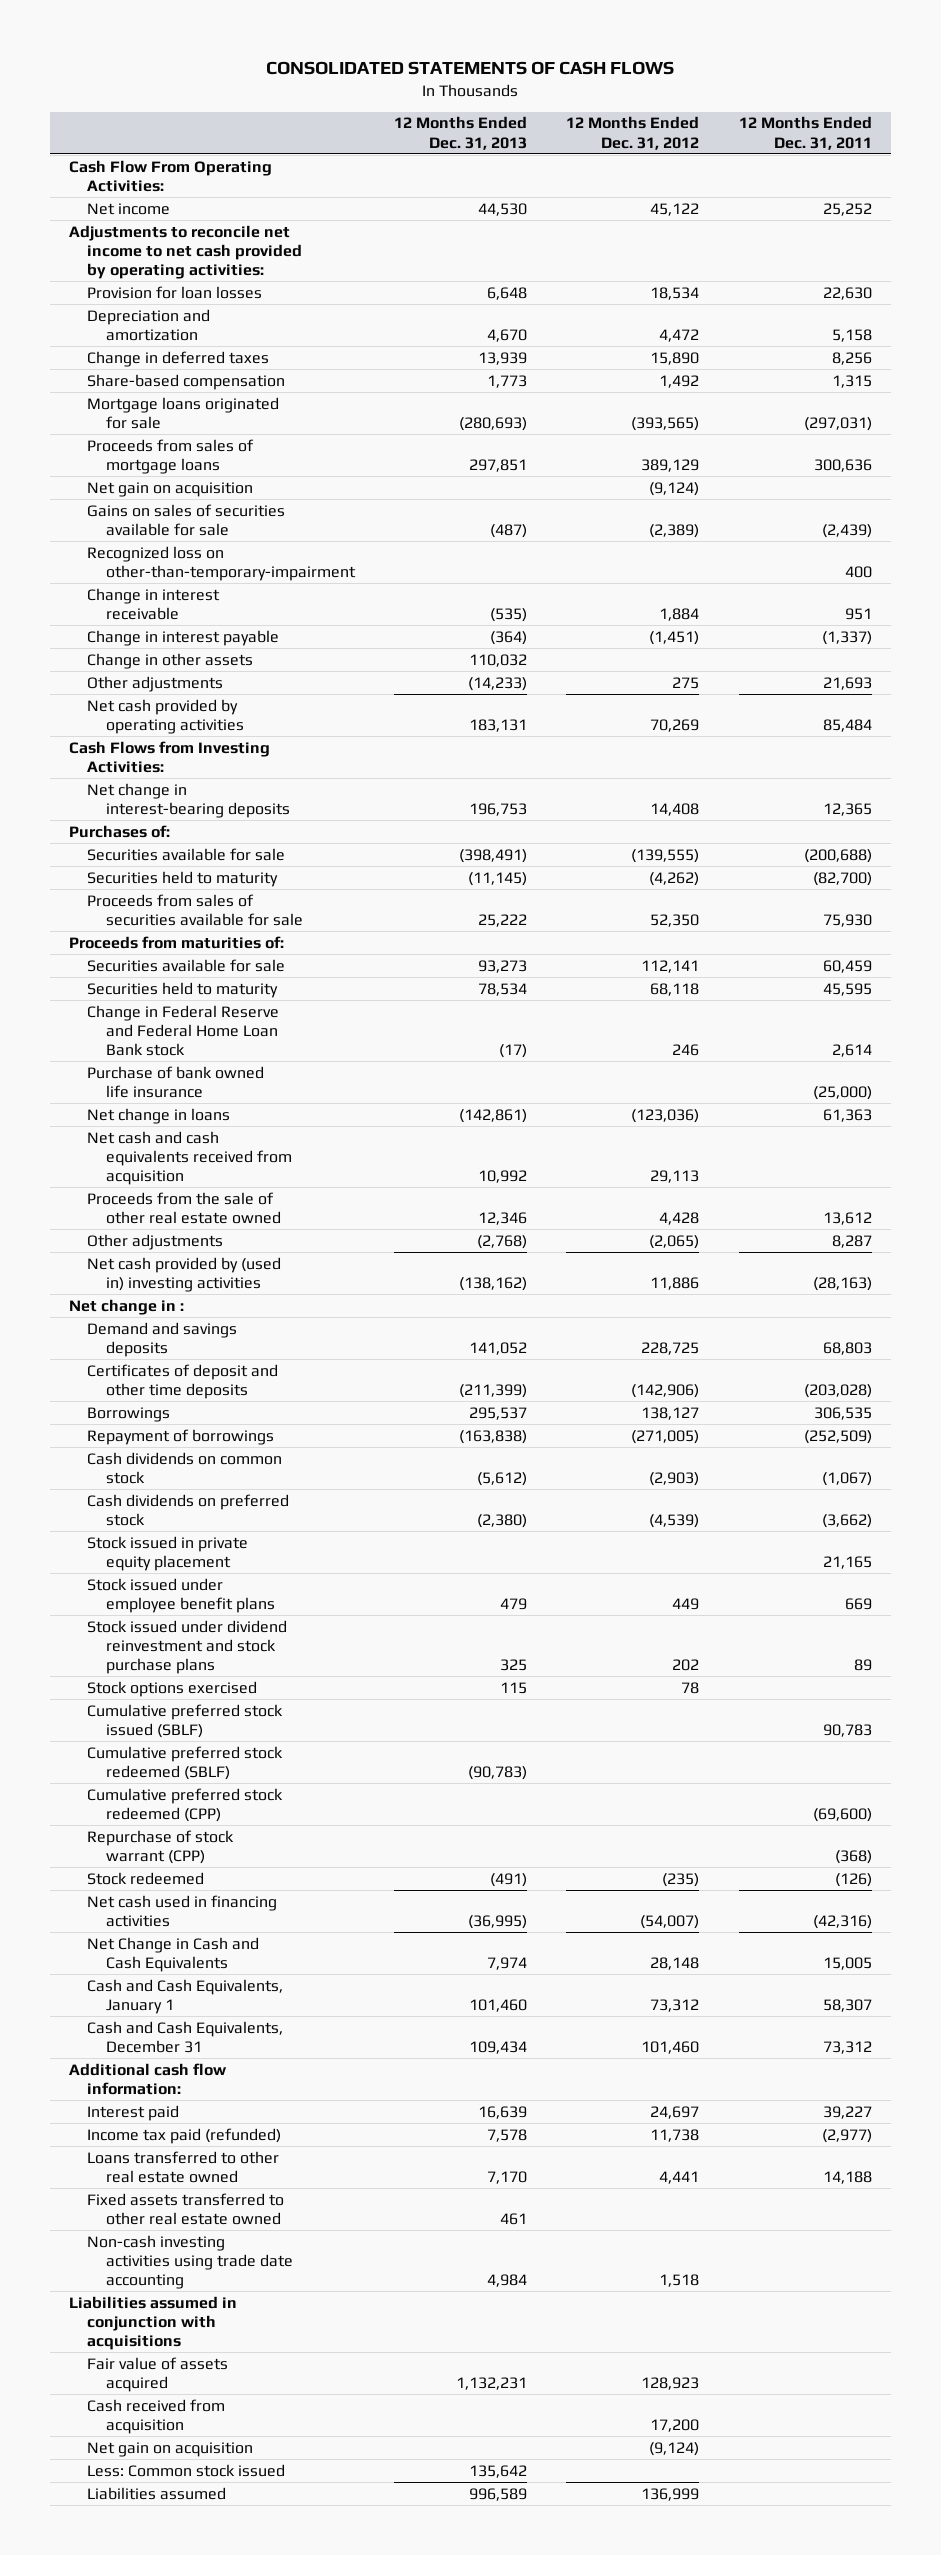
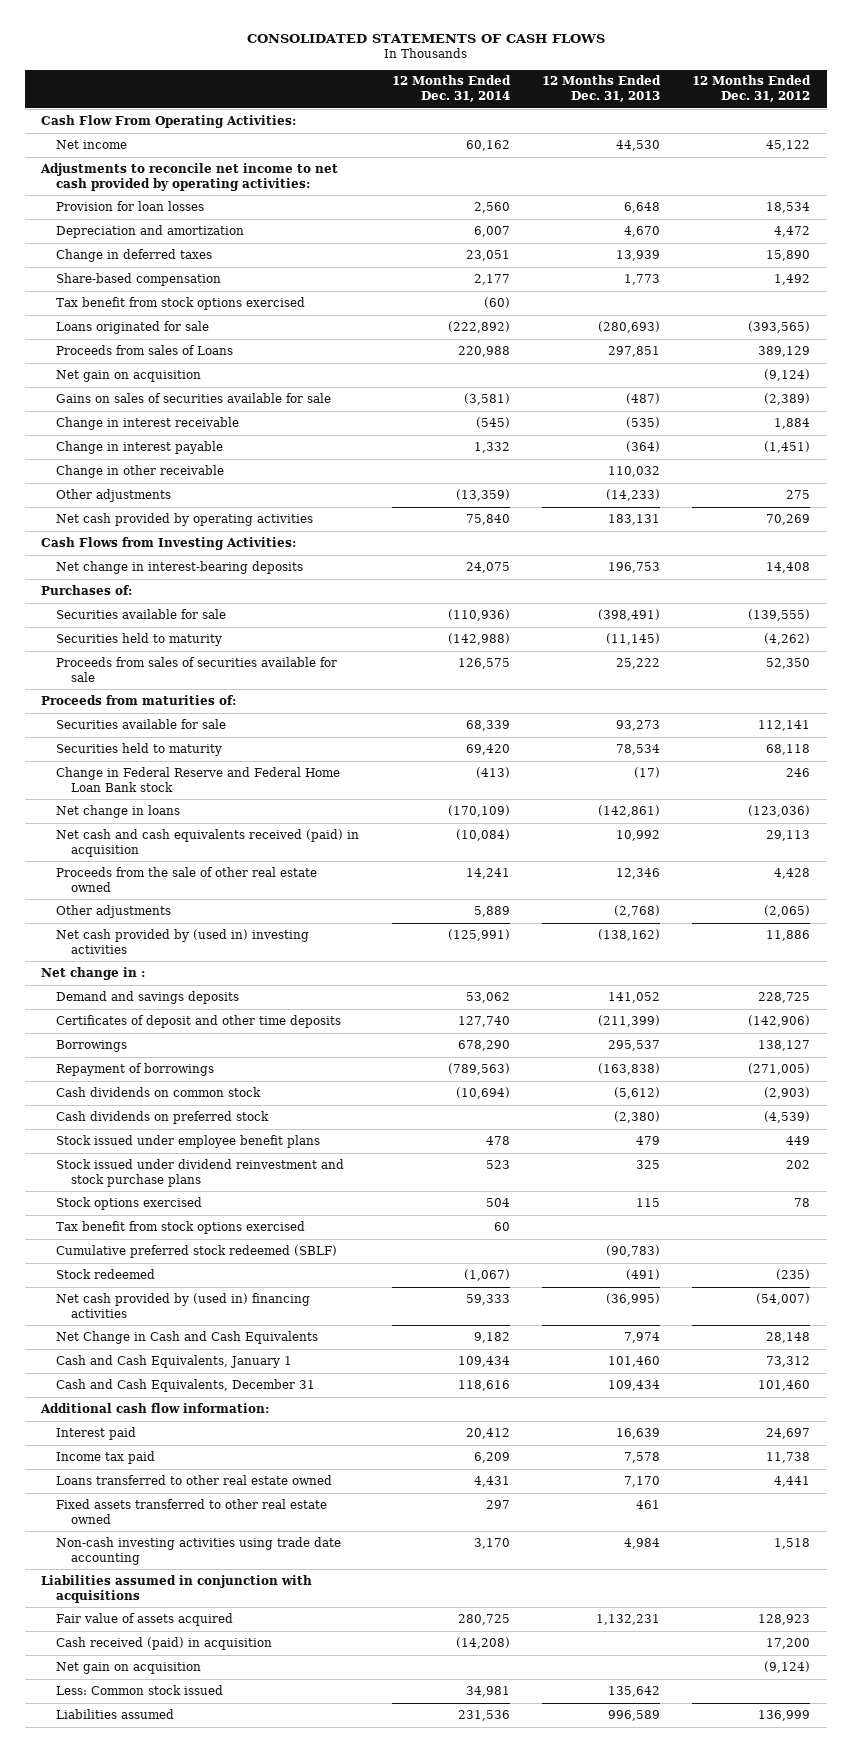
- | 12 Months Ended Dec. 31, 2013 | 12 Months Ended Dec. 31, 2012 | 12 Months Ended Dec. 31, 2011
+ | 12 Months Ended Dec. 31, 2014 | 12 Months Ended Dec. 31, 2013 | 12 Months Ended Dec. 31, 2012
- Mortgage loans originated for sale | (280,693) | (393,565) | (297,031)
- Proceeds from sales of mortgage loans | 297,851 | 389,129 | 300,636
+ Tax benefit from stock options exercised | (60) | |
+ Loans originated for sale | (222,892) | (280,693) | (393,565)
+ Proceeds from sales of Loans | 220,988 | 297,851 | 389,129
- Recognized loss on other-than-temporary-impairment | | | 400
- Change in other assets | 110,032 | |
+ Change in other receivable | | 110,032 |
- Purchase of bank owned life insurance | | | (25,000)
- Net cash and cash equivalents received from acquisition | 10,992 | 29,113 |
+ Net cash and cash equivalents received (paid) in acquisition | (10,084) | 10,992 | 29,113
- Stock issued in private equity placement | | | 21,165
- Cumulative preferred stock issued (SBLF) | | | 90,783
+ Tax benefit from stock options exercised | 60 | |
- Cumulative preferred stock redeemed (CPP) | | | (69,600)
- Repurchase of stock warrant (CPP) | | | (368)
- Net cash used in financing activities | (36,995) | (54,007) | (42,316)
+ Net cash provided by (used in) financing activities | 59,333 | (36,995) | (54,007)
- Income tax paid (refunded) | 7,578 | 11,738 | (2,977)
+ Income tax paid | 6,209 | 7,578 | 11,738
- Cash received from acquisition | | 17,200 |
+ Cash received (paid) in acquisition | (14,208) | | 17,200

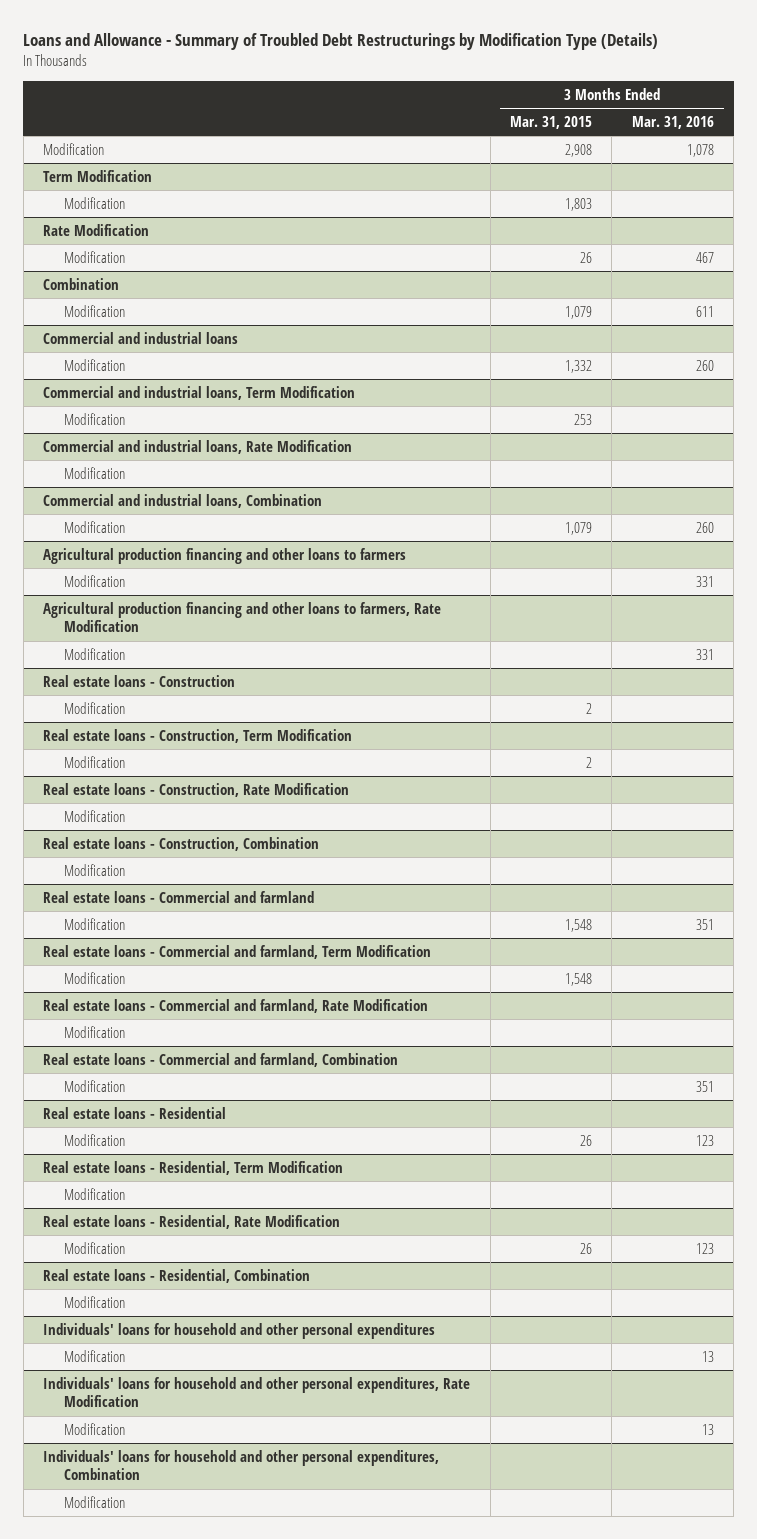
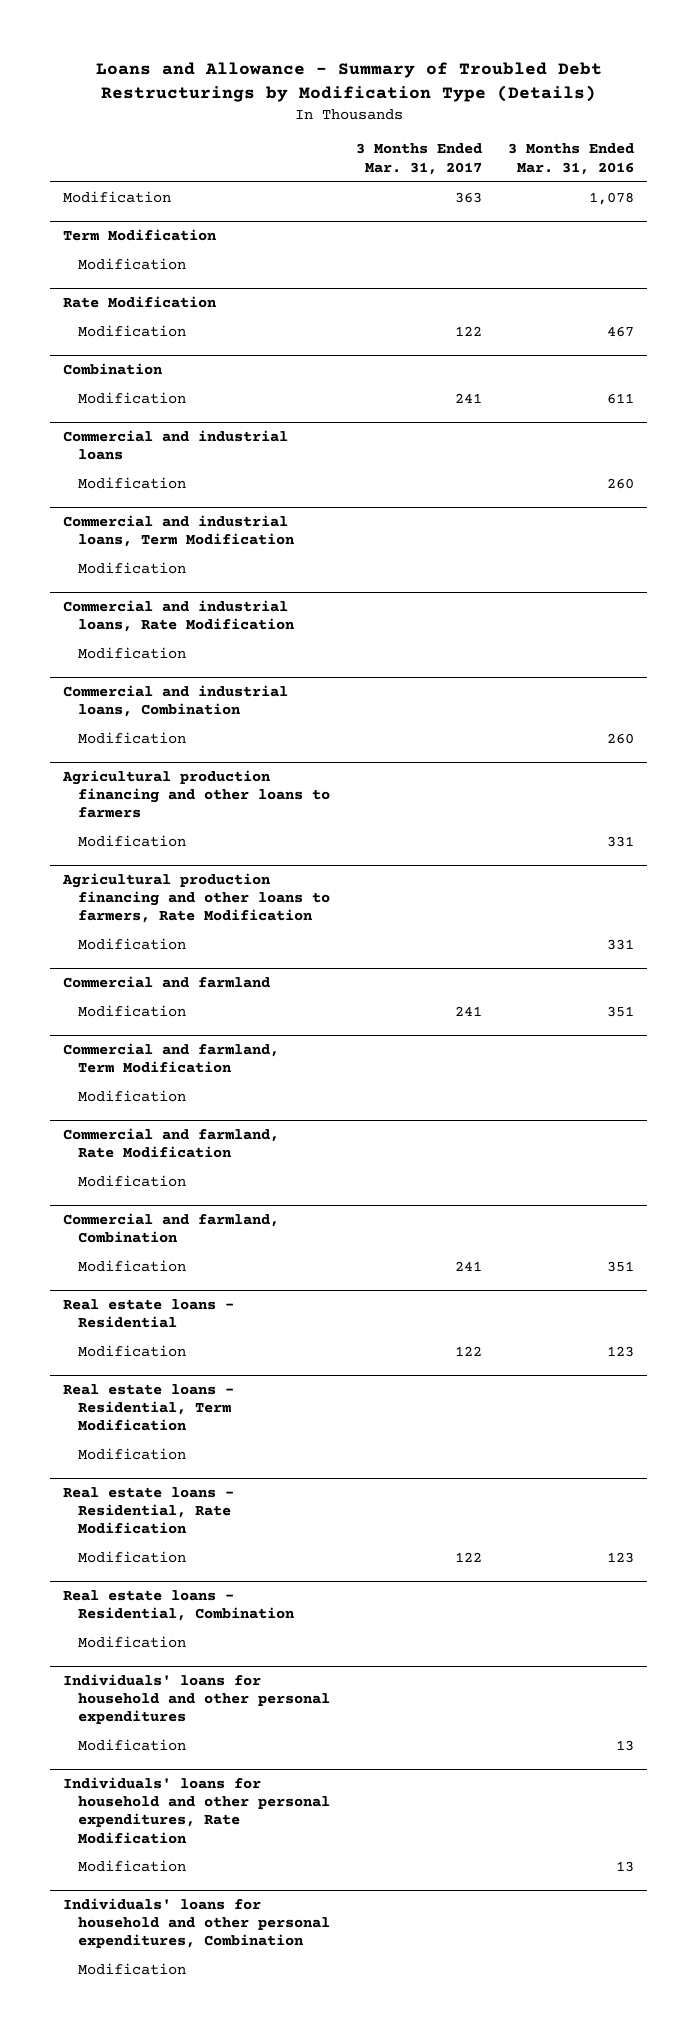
- | 3 Months Ended Mar. 31, 2015 | 3 Months Ended Mar. 31, 2016
+ | 3 Months Ended Mar. 31, 2017 | 3 Months Ended Mar. 31, 2016
- Real estate loans - Construction
- Modification | 2 |
- Real estate loans - Construction, Term Modification
- Modification | 2 |
- Real estate loans - Construction, Rate Modification
- Modification
- Real estate loans - Construction, Combination
- Modification
- Real estate loans - Commercial and farmland
+ Commercial and farmland
- Real estate loans - Commercial and farmland, Term Modification
+ Commercial and farmland, Term Modification
- Real estate loans - Commercial and farmland, Rate Modification
+ Commercial and farmland, Rate Modification
- Real estate loans - Commercial and farmland, Combination
+ Commercial and farmland, Combination

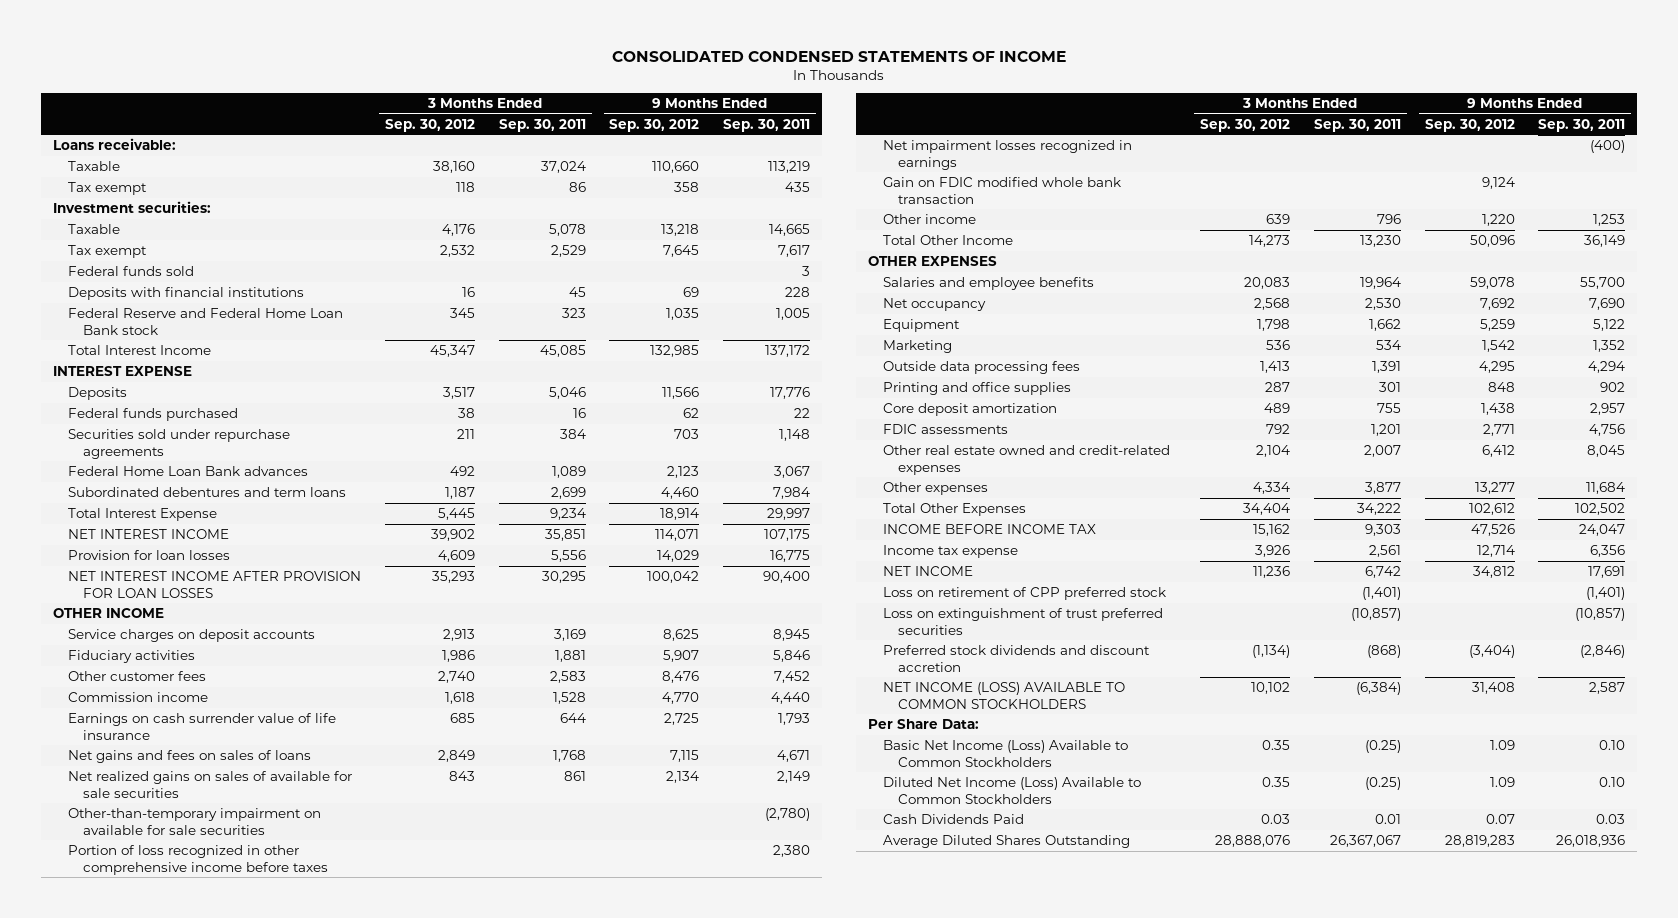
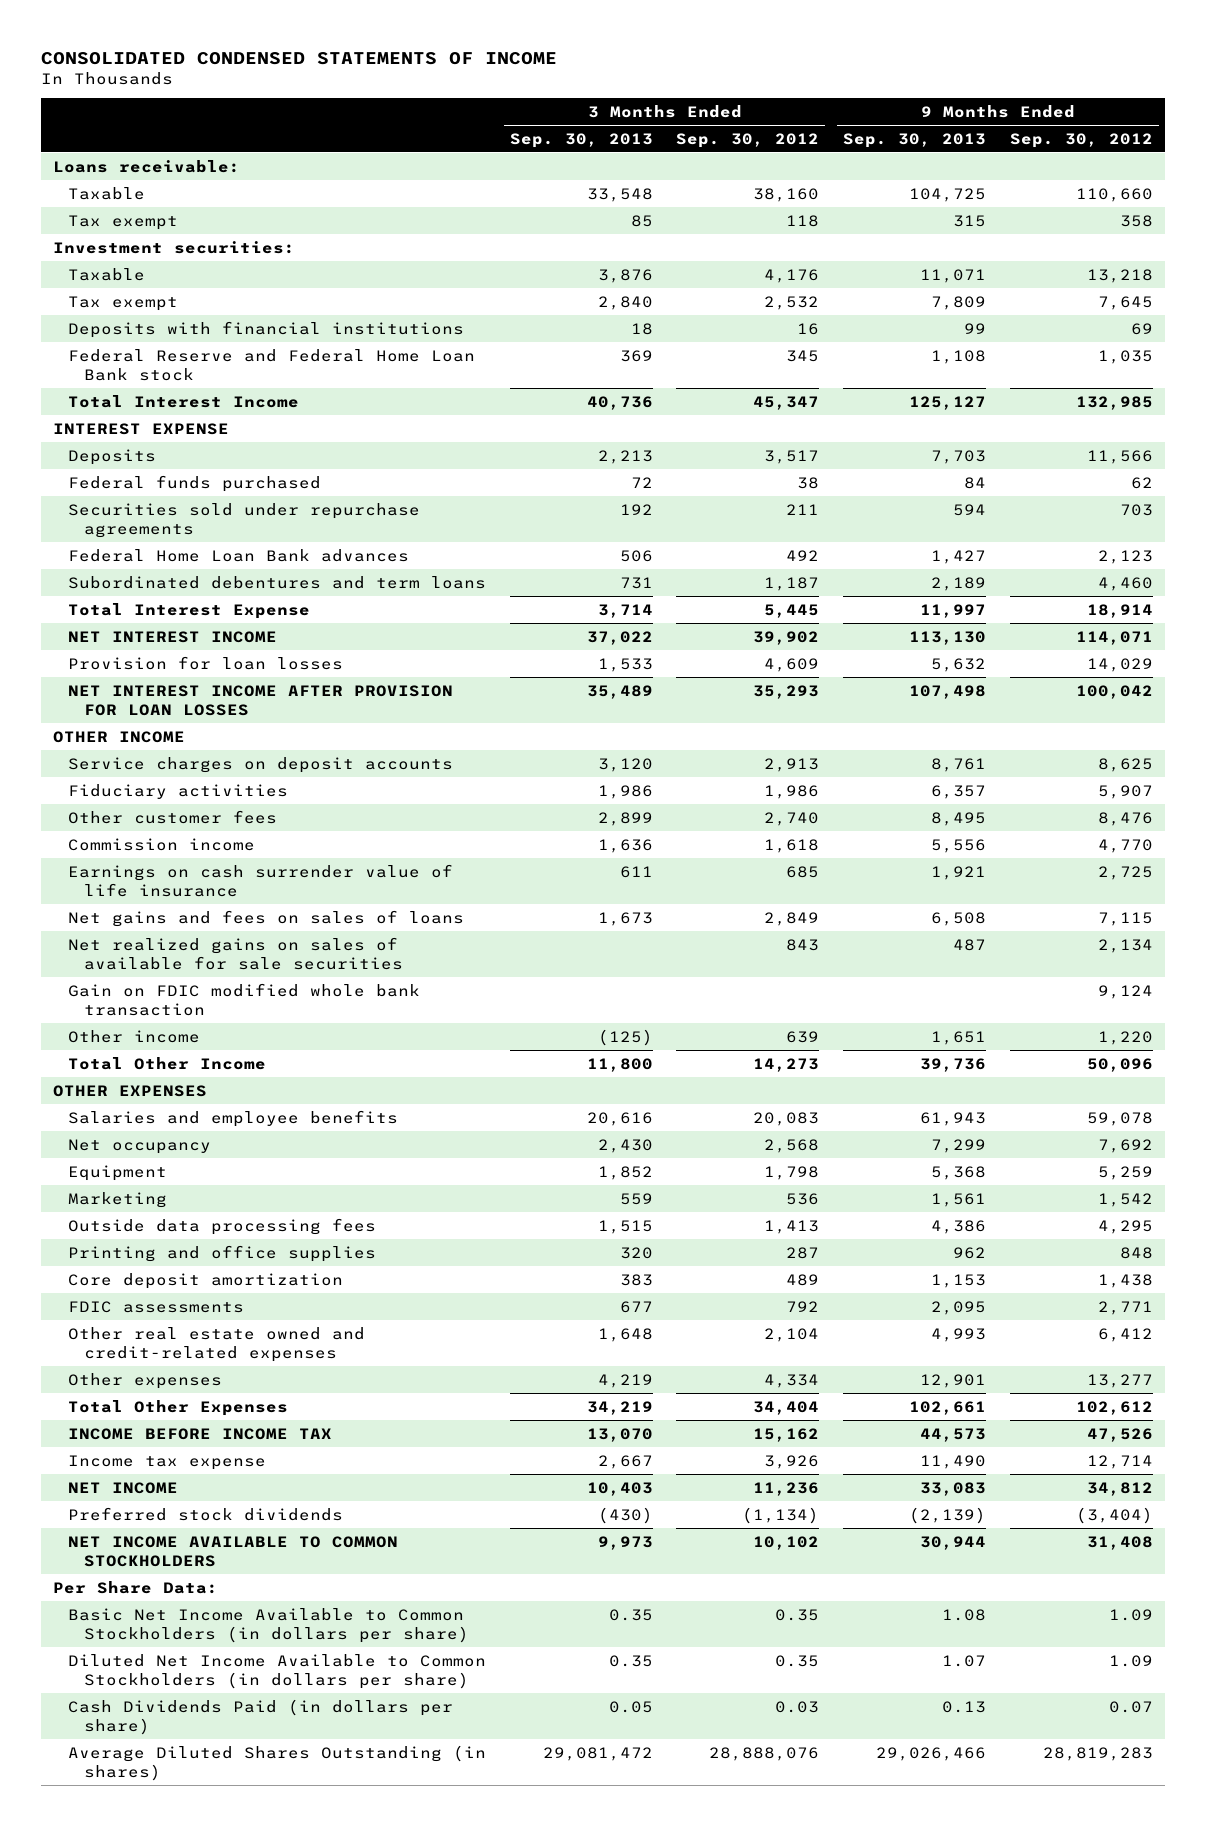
- | 3 Months Ended Sep. 30, 2012 | 3 Months Ended Sep. 30, 2011 | 9 Months Ended Sep. 30, 2012 | 9 Months Ended Sep. 30, 2011
+ | 3 Months Ended Sep. 30, 2013 | 3 Months Ended Sep. 30, 2012 | 9 Months Ended Sep. 30, 2013 | 9 Months Ended Sep. 30, 2012
- Federal funds sold | | | | 3
- Other-than-temporary impairment on available for sale securities | | | | (2,780)
- Portion of loss recognized in other comprehensive income before taxes | | | | 2,380
- Net impairment losses recognized in earnings | | | | (400)
- Loss on retirement of CPP preferred stock | | (1,401) | | (1,401)
- Loss on extinguishment of trust preferred securities | | (10,857) | | (10,857)
- Preferred stock dividends and discount accretion | (1,134) | (868) | (3,404) | (2,846)
- NET INCOME (LOSS) AVAILABLE TO COMMON STOCKHOLDERS | 10,102 | (6,384) | 31,408 | 2,587
+ Preferred stock dividends | (430) | (1,134) | (2,139) | (3,404)
+ NET INCOME AVAILABLE TO COMMON STOCKHOLDERS | 9,973 | 10,102 | 30,944 | 31,408
- Basic Net Income (Loss) Available to Common Stockholders | 0.35 | (0.25) | 1.09 | 0.10
- Diluted Net Income (Loss) Available to Common Stockholders | 0.35 | (0.25) | 1.09 | 0.10
- Cash Dividends Paid | 0.03 | 0.01 | 0.07 | 0.03
- Average Diluted Shares Outstanding | 28,888,076 | 26,367,067 | 28,819,283 | 26,018,936
+ Basic Net Income Available to Common Stockholders (in dollars per share) | 0.35 | 0.35 | 1.08 | 1.09
+ Diluted Net Income Available to Common Stockholders (in dollars per share) | 0.35 | 0.35 | 1.07 | 1.09
+ Cash Dividends Paid (in dollars per share) | 0.05 | 0.03 | 0.13 | 0.07
+ Average Diluted Shares Outstanding (in shares) | 29,081,472 | 28,888,076 | 29,026,466 | 28,819,283

